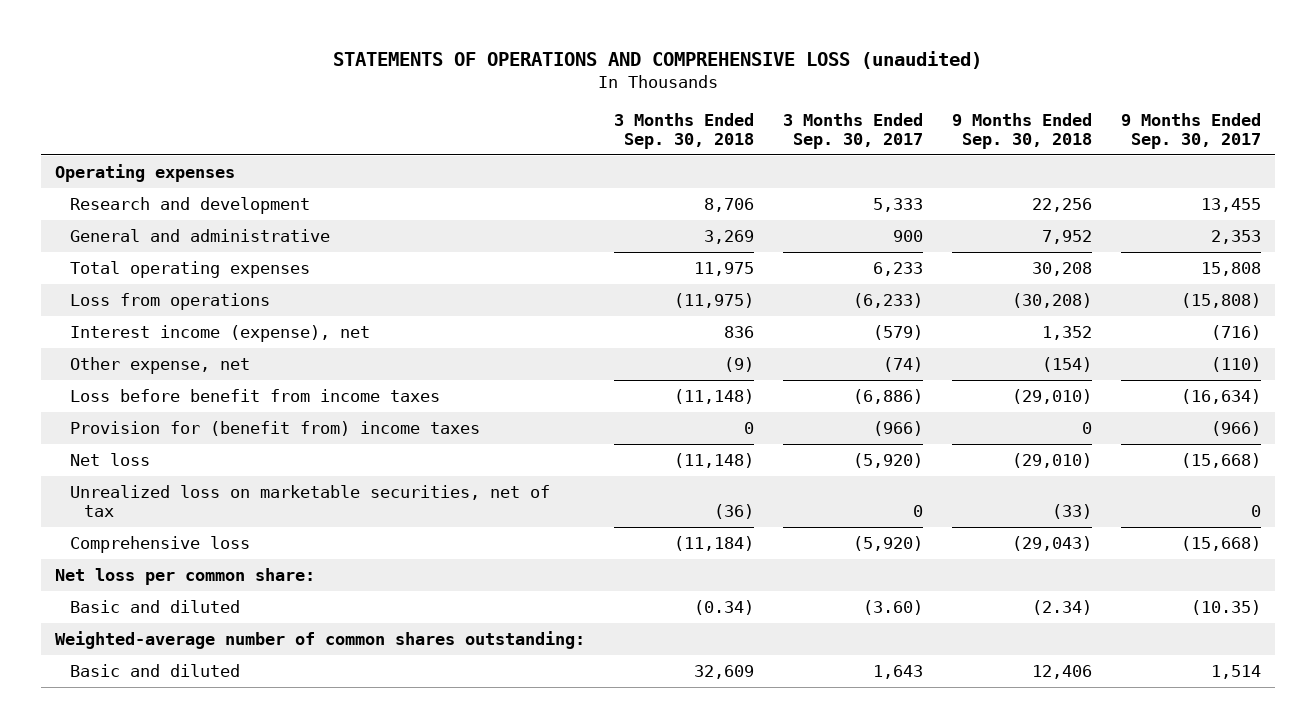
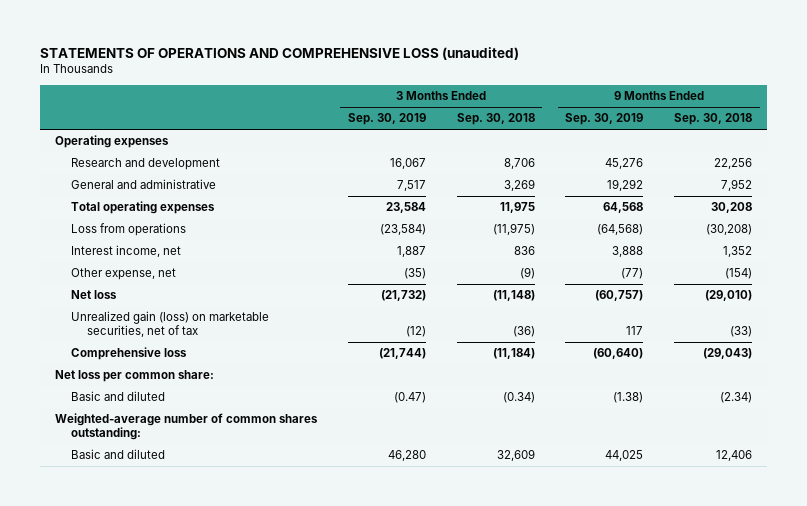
- | 3 Months Ended Sep. 30, 2018 | 3 Months Ended Sep. 30, 2017 | 9 Months Ended Sep. 30, 2018 | 9 Months Ended Sep. 30, 2017
+ | 3 Months Ended Sep. 30, 2019 | 3 Months Ended Sep. 30, 2018 | 9 Months Ended Sep. 30, 2019 | 9 Months Ended Sep. 30, 2018
- Interest income (expense), net | 836 | (579) | 1,352 | (716)
+ Interest income, net | 1,887 | 836 | 3,888 | 1,352
- Loss before benefit from income taxes | (11,148) | (6,886) | (29,010) | (16,634)
- Provision for (benefit from) income taxes | 0 | (966) | 0 | (966)
- Unrealized loss on marketable securities, net of tax | (36) | 0 | (33) | 0
+ Unrealized gain (loss) on marketable securities, net of tax | (12) | (36) | 117 | (33)

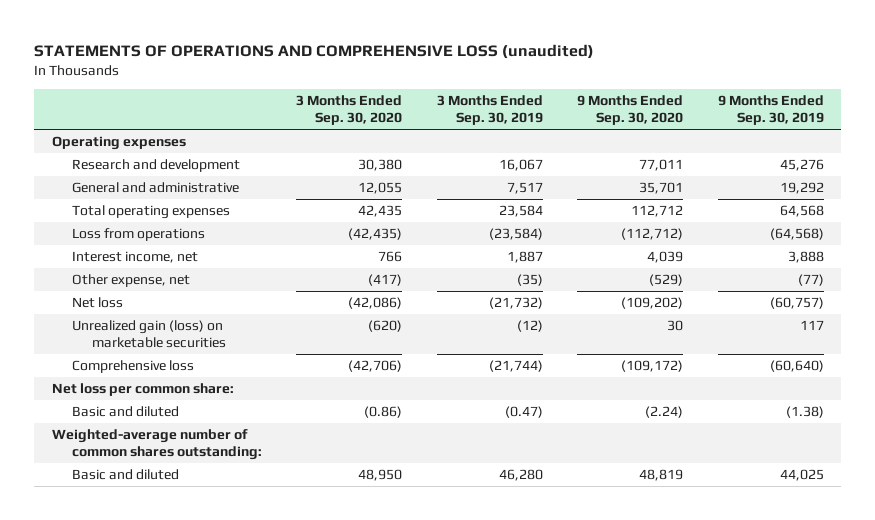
- | 3 Months Ended Sep. 30, 2019 | 3 Months Ended Sep. 30, 2018 | 9 Months Ended Sep. 30, 2019 | 9 Months Ended Sep. 30, 2018
+ | 3 Months Ended Sep. 30, 2020 | 3 Months Ended Sep. 30, 2019 | 9 Months Ended Sep. 30, 2020 | 9 Months Ended Sep. 30, 2019
- Unrealized gain (loss) on marketable securities, net of tax | (12) | (36) | 117 | (33)
+ Unrealized gain (loss) on marketable securities | (620) | (12) | 30 | 117

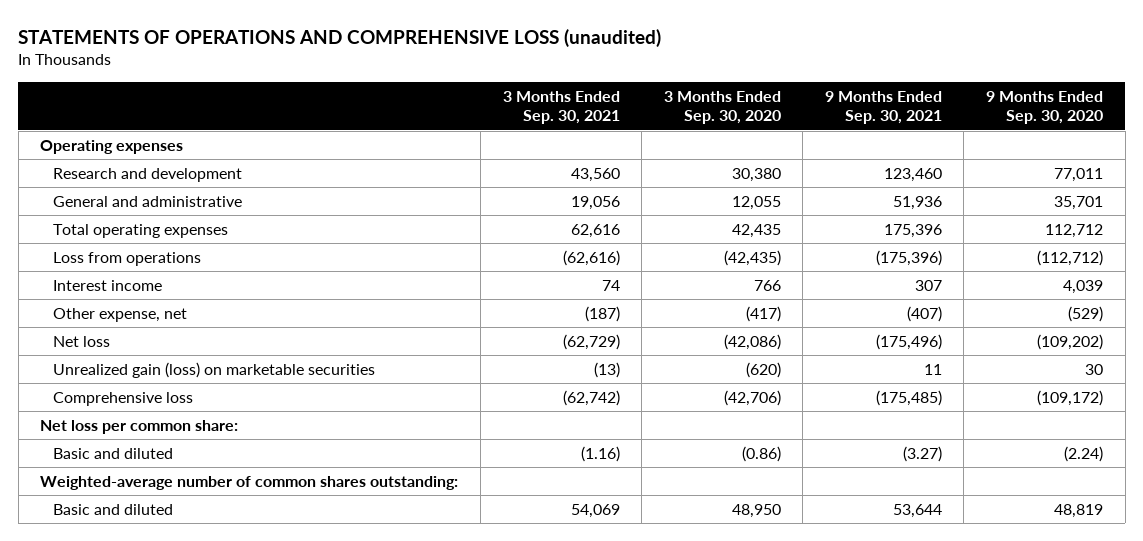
- | 3 Months Ended Sep. 30, 2020 | 3 Months Ended Sep. 30, 2019 | 9 Months Ended Sep. 30, 2020 | 9 Months Ended Sep. 30, 2019
+ | 3 Months Ended Sep. 30, 2021 | 3 Months Ended Sep. 30, 2020 | 9 Months Ended Sep. 30, 2021 | 9 Months Ended Sep. 30, 2020
- Interest income, net | 766 | 1,887 | 4,039 | 3,888
+ Interest income | 74 | 766 | 307 | 4,039

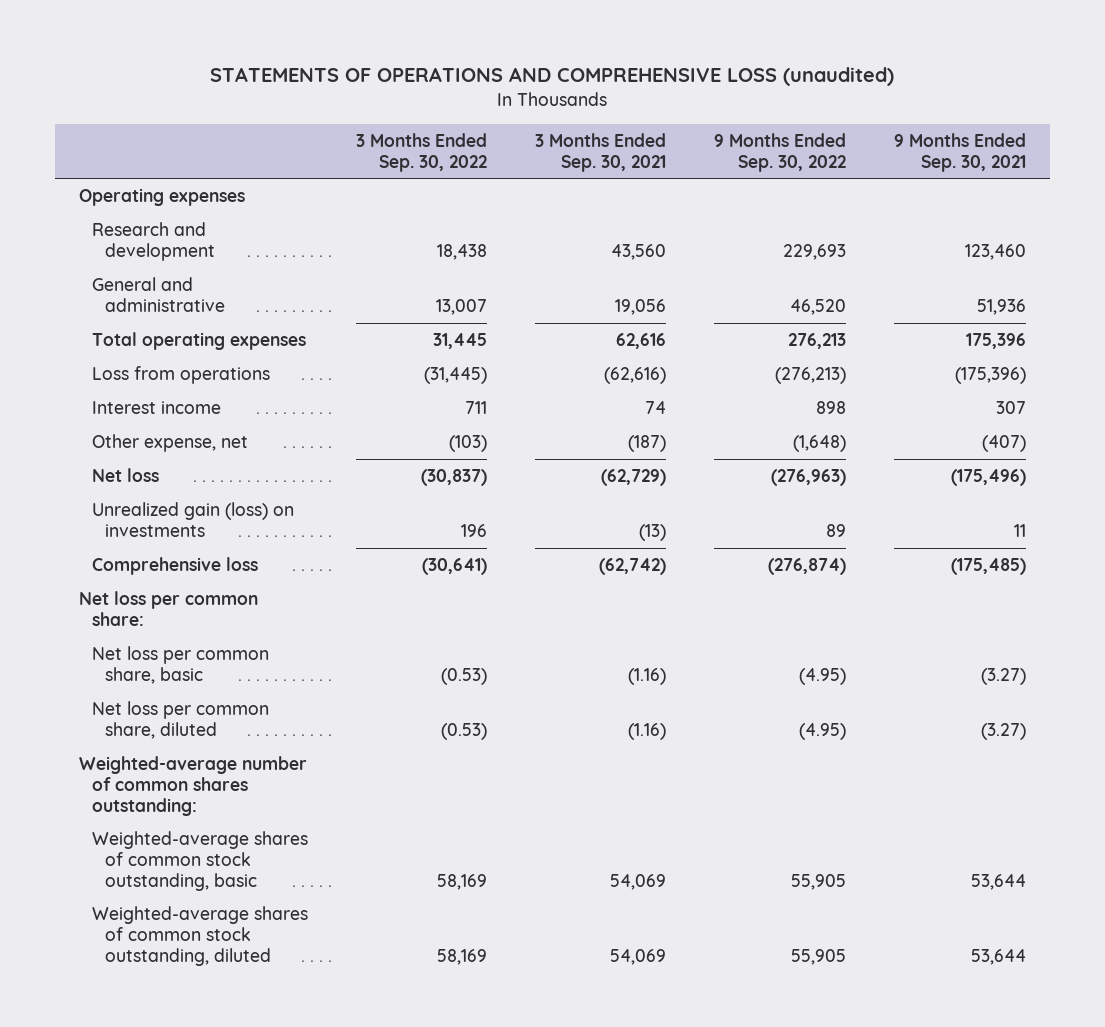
- | 3 Months Ended Sep. 30, 2021 | 3 Months Ended Sep. 30, 2020 | 9 Months Ended Sep. 30, 2021 | 9 Months Ended Sep. 30, 2020
+ | 3 Months Ended Sep. 30, 2022 | 3 Months Ended Sep. 30, 2021 | 9 Months Ended Sep. 30, 2022 | 9 Months Ended Sep. 30, 2021
- Unrealized gain (loss) on marketable securities | (13) | (620) | 11 | 30
+ Unrealized gain (loss) on investments | 196 | (13) | 89 | 11
- Basic and diluted | (1.16) | (0.86) | (3.27) | (2.24)
+ Net loss per common share, basic | (0.53) | (1.16) | (4.95) | (3.27)
+ Net loss per common share, diluted | (0.53) | (1.16) | (4.95) | (3.27)
- Basic and diluted | 54,069 | 48,950 | 53,644 | 48,819
+ Weighted-average shares of common stock outstanding, basic | 58,169 | 54,069 | 55,905 | 53,644
+ Weighted-average shares of common stock outstanding, diluted | 58,169 | 54,069 | 55,905 | 53,644

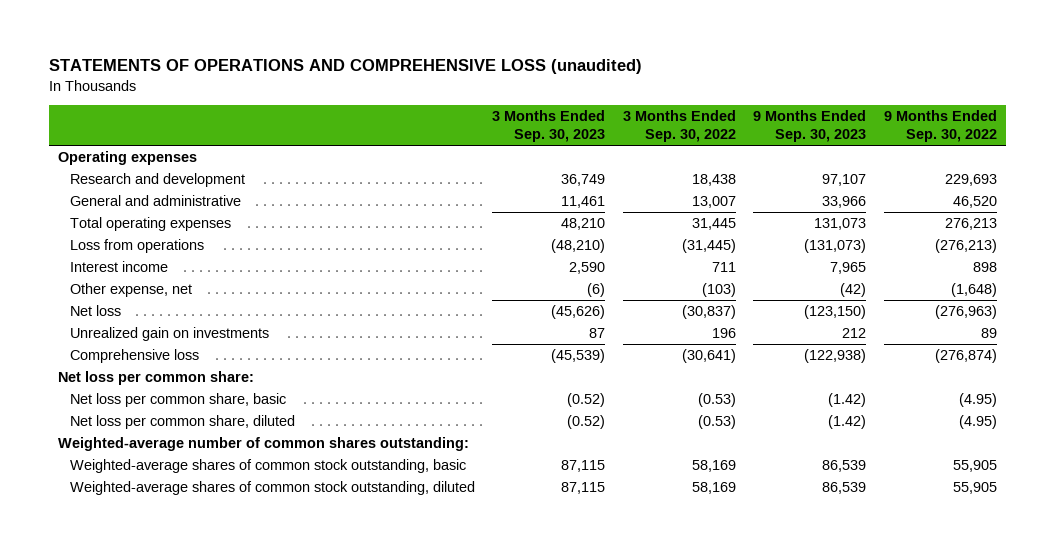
- | 3 Months Ended Sep. 30, 2022 | 3 Months Ended Sep. 30, 2021 | 9 Months Ended Sep. 30, 2022 | 9 Months Ended Sep. 30, 2021
+ | 3 Months Ended Sep. 30, 2023 | 3 Months Ended Sep. 30, 2022 | 9 Months Ended Sep. 30, 2023 | 9 Months Ended Sep. 30, 2022
- Unrealized gain (loss) on investments | 196 | (13) | 89 | 11
+ Unrealized gain on investments | 87 | 196 | 212 | 89

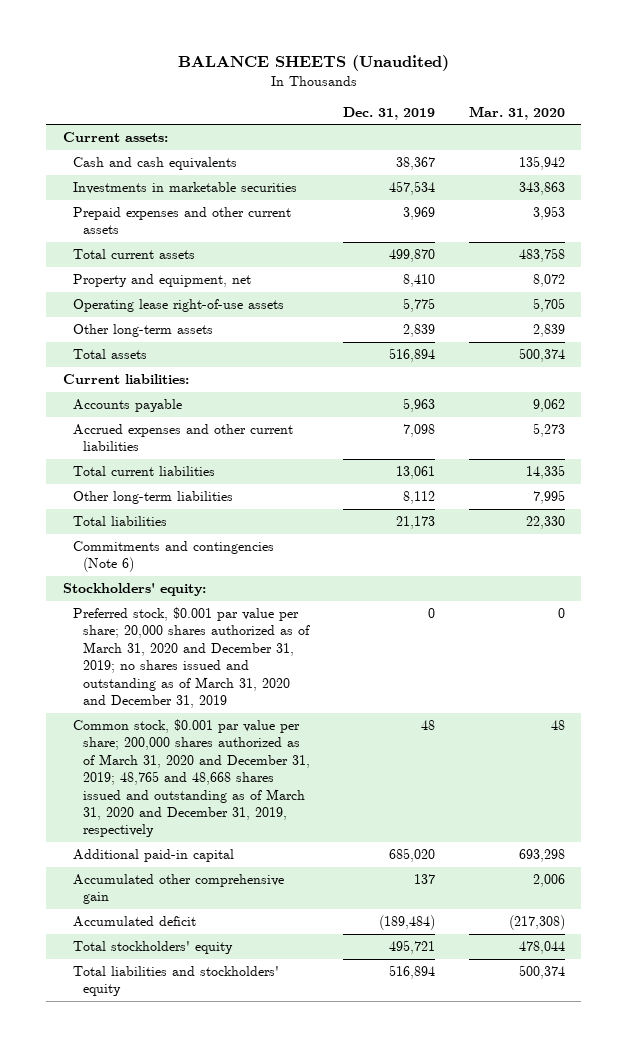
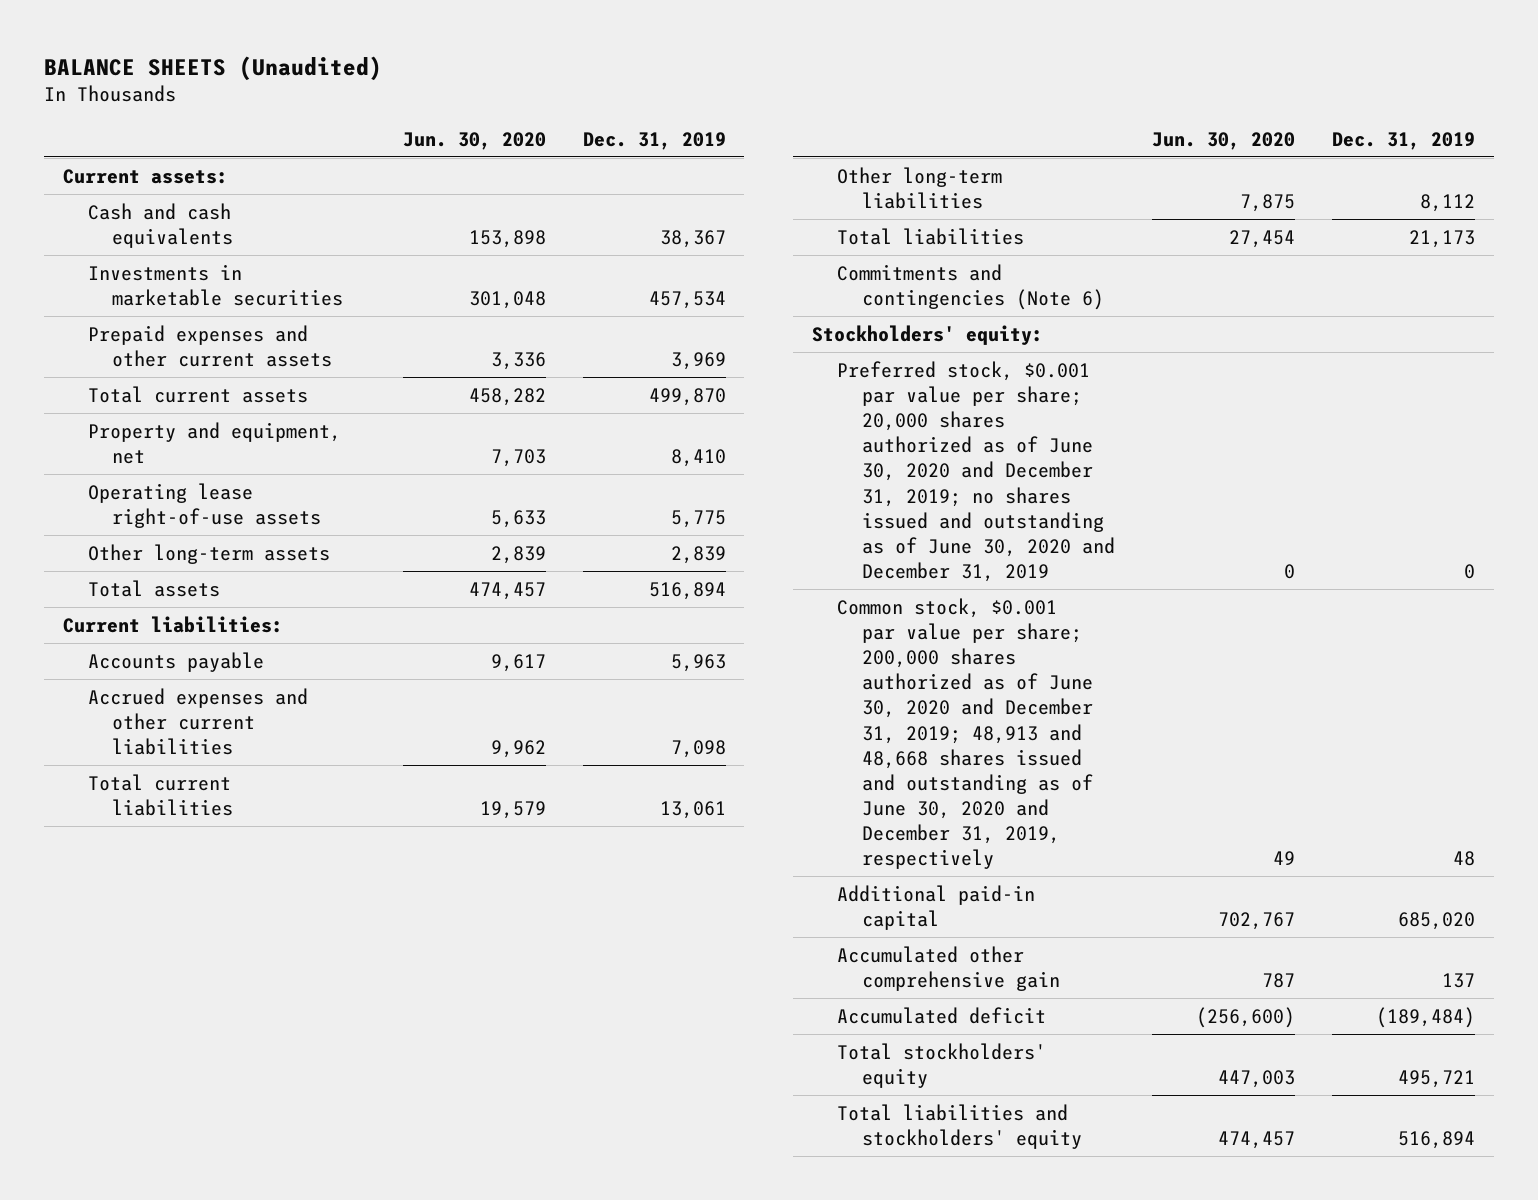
- | Dec. 31, 2019 | Mar. 31, 2020
+ | Jun. 30, 2020 | Dec. 31, 2019
- Preferred stock, $0.001 par value per share; 20,000 shares authorized as of March 31, 2020 and December 31, 2019; no shares issued and outstanding as of March 31, 2020 and December 31, 2019 | 0 | 0
- Common stock, $0.001 par value per share; 200,000 shares authorized as of March 31, 2020 and December 31, 2019; 48,765 and 48,668 shares issued and outstanding as of March 31, 2020 and December 31, 2019, respectively | 48 | 48
+ Preferred stock, $0.001 par value per share; 20,000 shares authorized as of June 30, 2020 and December 31, 2019; no shares issued and outstanding as of June 30, 2020 and December 31, 2019 | 0 | 0
+ Common stock, $0.001 par value per share; 200,000 shares authorized as of June 30, 2020 and December 31, 2019; 48,913 and 48,668 shares issued and outstanding as of June 30, 2020 and December 31, 2019, respectively | 49 | 48

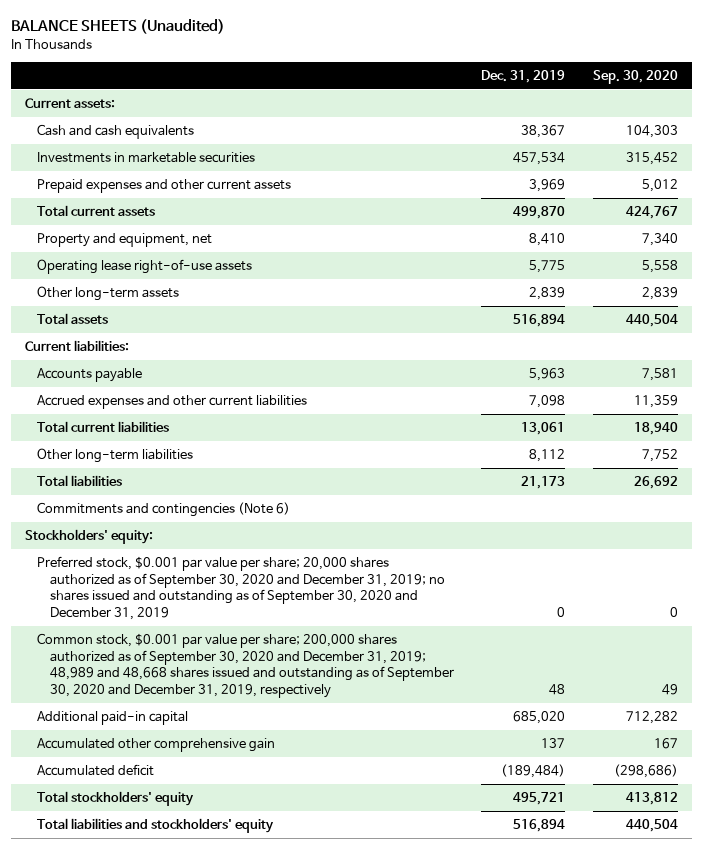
- | Jun. 30, 2020 | Dec. 31, 2019
+ | Dec. 31, 2019 | Sep. 30, 2020
- Preferred stock, $0.001 par value per share; 20,000 shares authorized as of June 30, 2020 and December 31, 2019; no shares issued and outstanding as of June 30, 2020 and December 31, 2019 | 0 | 0
- Common stock, $0.001 par value per share; 200,000 shares authorized as of June 30, 2020 and December 31, 2019; 48,913 and 48,668 shares issued and outstanding as of June 30, 2020 and December 31, 2019, respectively | 49 | 48
+ Preferred stock, $0.001 par value per share; 20,000 shares authorized as of September 30, 2020 and December 31, 2019; no shares issued and outstanding as of September 30, 2020 and December 31, 2019 | 0 | 0
+ Common stock, $0.001 par value per share; 200,000 shares authorized as of September 30, 2020 and December 31, 2019; 48,989 and 48,668 shares issued and outstanding as of September 30, 2020 and December 31, 2019, respectively | 48 | 49

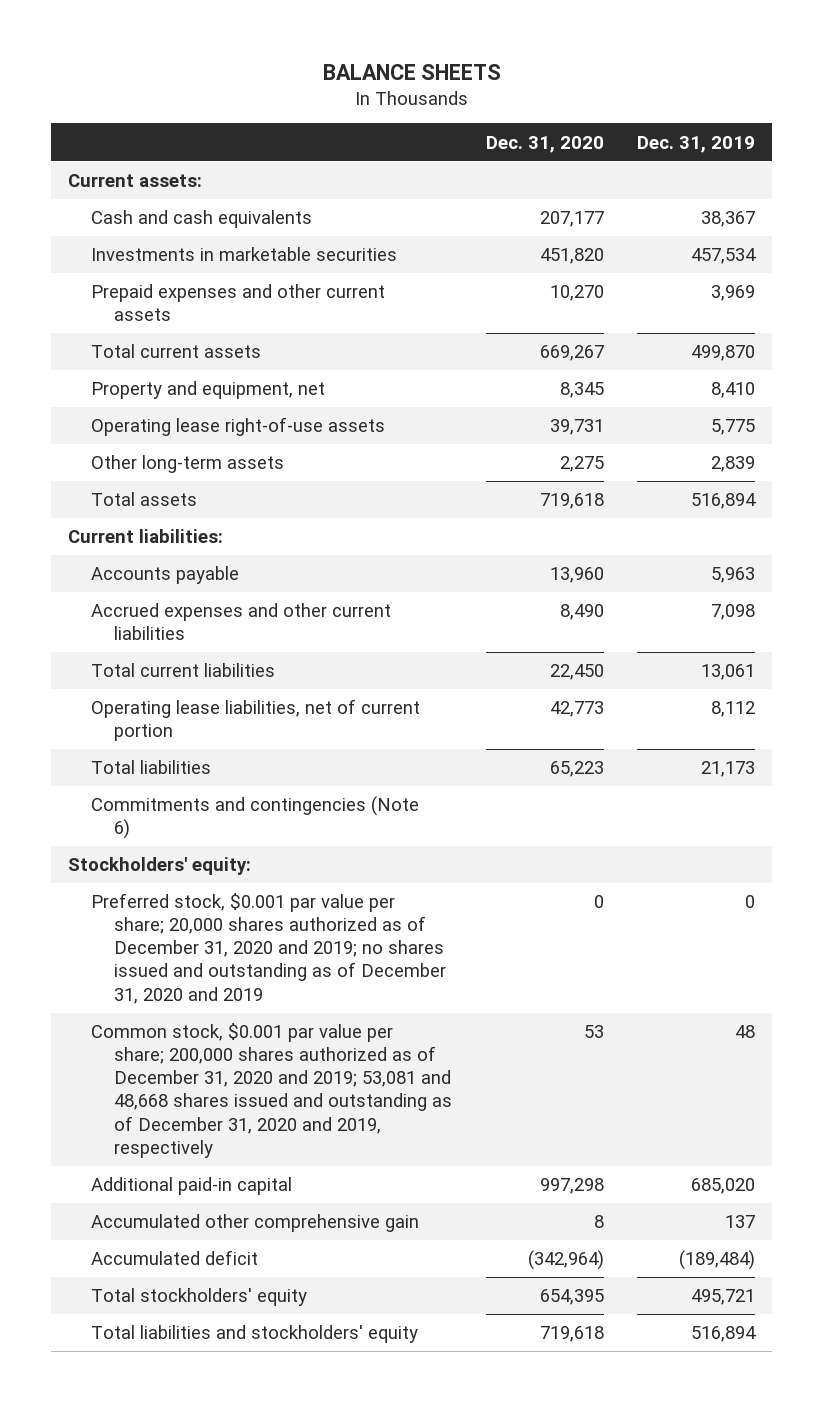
- BALANCE SHEETS (Unaudited)
+ BALANCE SHEETS
- | Dec. 31, 2019 | Sep. 30, 2020
+ | Dec. 31, 2020 | Dec. 31, 2019
- Other long-term liabilities | 8,112 | 7,752
+ Operating lease liabilities, net of current portion | 42,773 | 8,112
- Preferred stock, $0.001 par value per share; 20,000 shares authorized as of September 30, 2020 and December 31, 2019; no shares issued and outstanding as of September 30, 2020 and December 31, 2019 | 0 | 0
- Common stock, $0.001 par value per share; 200,000 shares authorized as of September 30, 2020 and December 31, 2019; 48,989 and 48,668 shares issued and outstanding as of September 30, 2020 and December 31, 2019, respectively | 48 | 49
+ Preferred stock, $0.001 par value per share; 20,000 shares authorized as of December 31, 2020 and 2019; no shares issued and outstanding as of December 31, 2020 and 2019 | 0 | 0
+ Common stock, $0.001 par value per share; 200,000 shares authorized as of December 31, 2020 and 2019; 53,081 and 48,668 shares issued and outstanding as of December 31, 2020 and 2019, respectively | 53 | 48

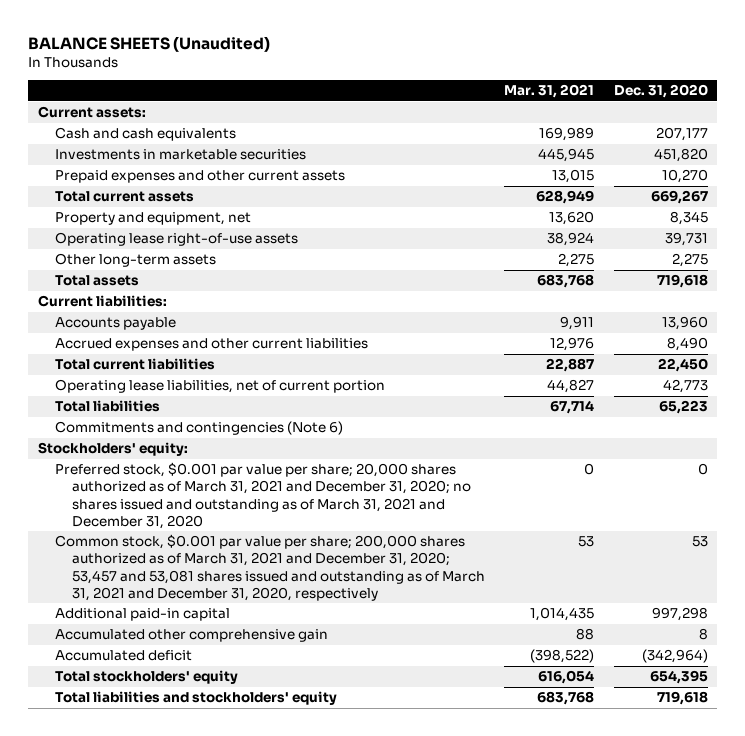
- BALANCE SHEETS
+ BALANCE SHEETS (Unaudited)
- | Dec. 31, 2020 | Dec. 31, 2019
+ | Mar. 31, 2021 | Dec. 31, 2020
- Preferred stock, $0.001 par value per share; 20,000 shares authorized as of December 31, 2020 and 2019; no shares issued and outstanding as of December 31, 2020 and 2019 | 0 | 0
- Common stock, $0.001 par value per share; 200,000 shares authorized as of December 31, 2020 and 2019; 53,081 and 48,668 shares issued and outstanding as of December 31, 2020 and 2019, respectively | 53 | 48
+ Preferred stock, $0.001 par value per share; 20,000 shares authorized as of March 31, 2021 and December 31, 2020; no shares issued and outstanding as of March 31, 2021 and December 31, 2020 | 0 | 0
+ Common stock, $0.001 par value per share; 200,000 shares authorized as of March 31, 2021 and December 31, 2020; 53,457 and 53,081 shares issued and outstanding as of March 31, 2021 and December 31, 2020, respectively | 53 | 53

